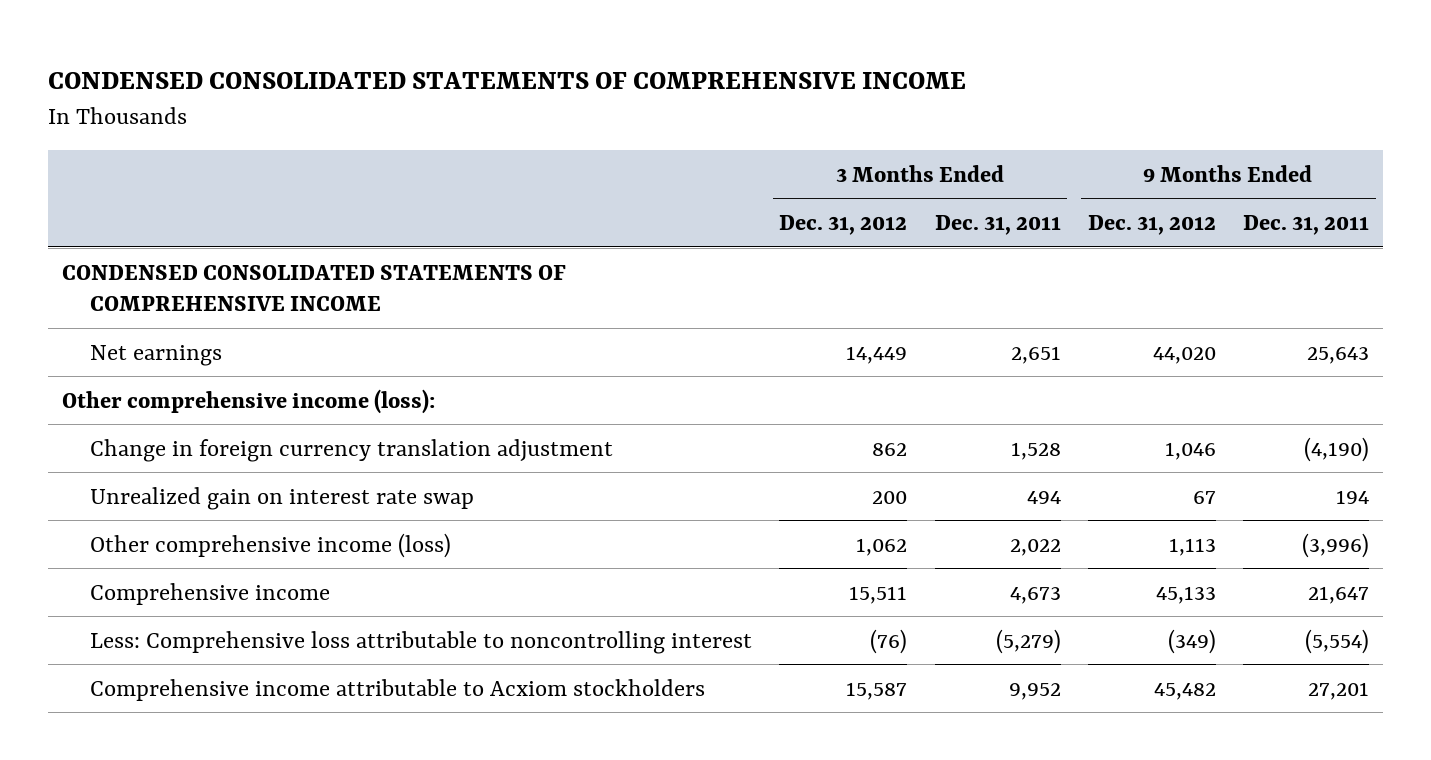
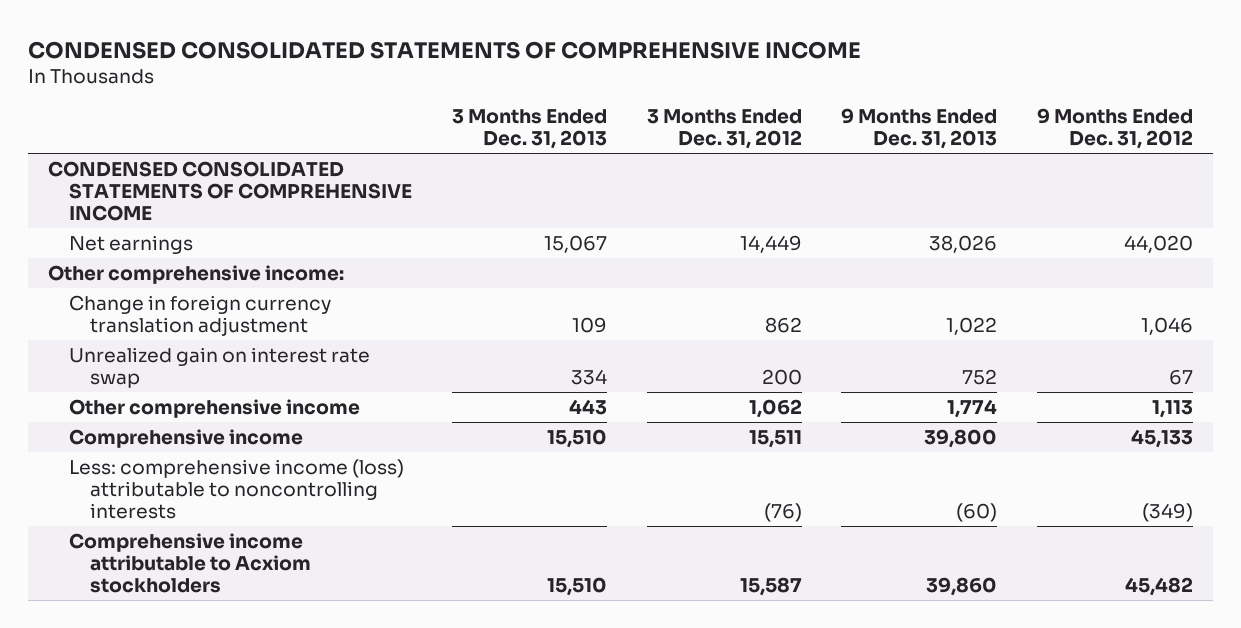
- | 3 Months Ended Dec. 31, 2012 | 3 Months Ended Dec. 31, 2011 | 9 Months Ended Dec. 31, 2012 | 9 Months Ended Dec. 31, 2011
+ | 3 Months Ended Dec. 31, 2013 | 3 Months Ended Dec. 31, 2012 | 9 Months Ended Dec. 31, 2013 | 9 Months Ended Dec. 31, 2012
- Other comprehensive income (loss):
+ Other comprehensive income:
- Other comprehensive income (loss) | 1,062 | 2,022 | 1,113 | (3,996)
+ Other comprehensive income | 443 | 1,062 | 1,774 | 1,113
- Less: Comprehensive loss attributable to noncontrolling interest | (76) | (5,279) | (349) | (5,554)
+ Less: comprehensive income (loss) attributable to noncontrolling interests | | (76) | (60) | (349)

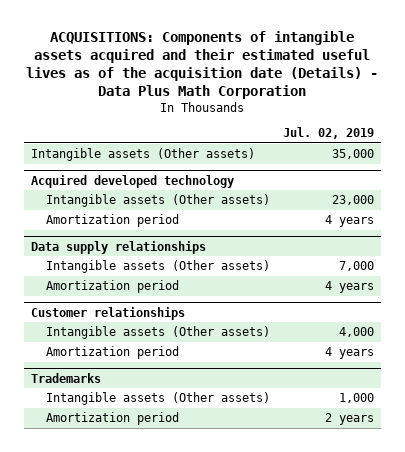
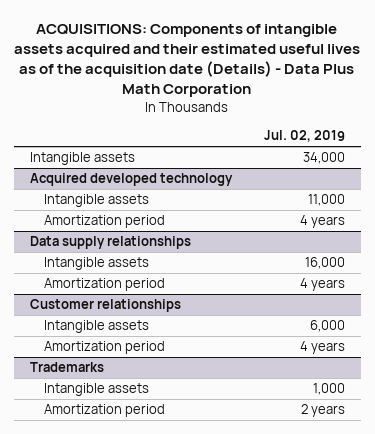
- Intangible assets (Other assets) | 35,000
+ Intangible assets | 34,000
@ Acquired developed technology
- Intangible assets (Other assets) | 23,000
+ Intangible assets | 11,000
@ Data supply relationships
- Intangible assets (Other assets) | 7,000
+ Intangible assets | 16,000
@ Customer relationships
- Intangible assets (Other assets) | 4,000
+ Intangible assets | 6,000
@ Trademarks
- Intangible assets (Other assets) | 1,000
+ Intangible assets | 1,000

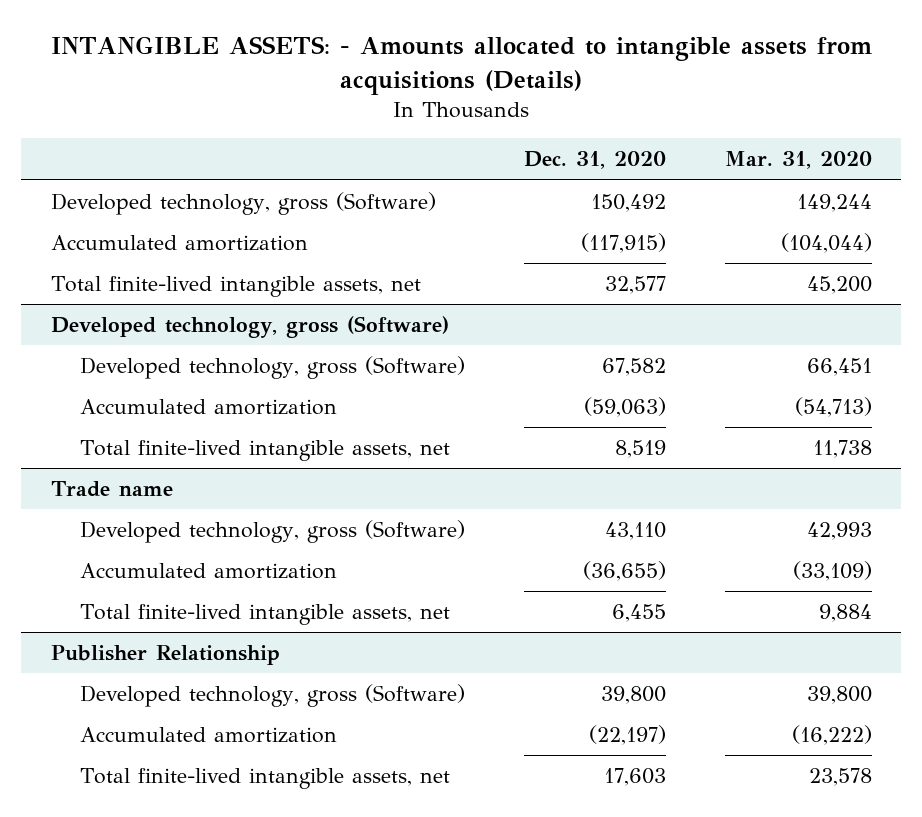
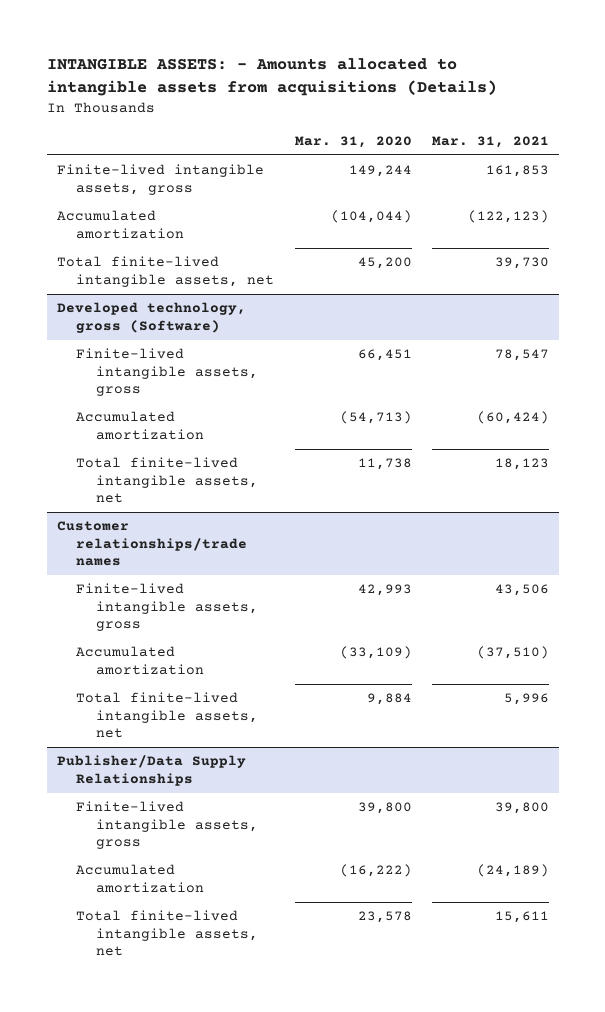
- | Dec. 31, 2020 | Mar. 31, 2020
+ | Mar. 31, 2020 | Mar. 31, 2021
- Developed technology, gross (Software) | 150,492 | 149,244
+ Finite-lived intangible assets, gross | 149,244 | 161,853
@ Developed technology, gross (Software)
- Developed technology, gross (Software) | 67,582 | 66,451
+ Finite-lived intangible assets, gross | 66,451 | 78,547
- Trade name
- Developed technology, gross (Software) | 43,110 | 42,993
+ Customer relationships/trade names
+ Finite-lived intangible assets, gross | 42,993 | 43,506
- Publisher Relationship
- Developed technology, gross (Software) | 39,800 | 39,800
+ Publisher/Data Supply Relationships
+ Finite-lived intangible assets, gross | 39,800 | 39,800

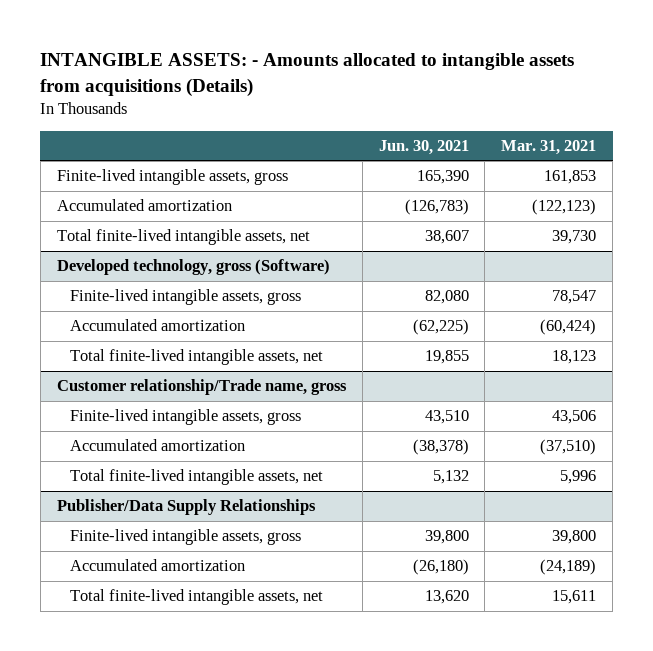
- | Mar. 31, 2020 | Mar. 31, 2021
+ | Jun. 30, 2021 | Mar. 31, 2021
- Customer relationships/trade names
+ Customer relationship/Trade name, gross

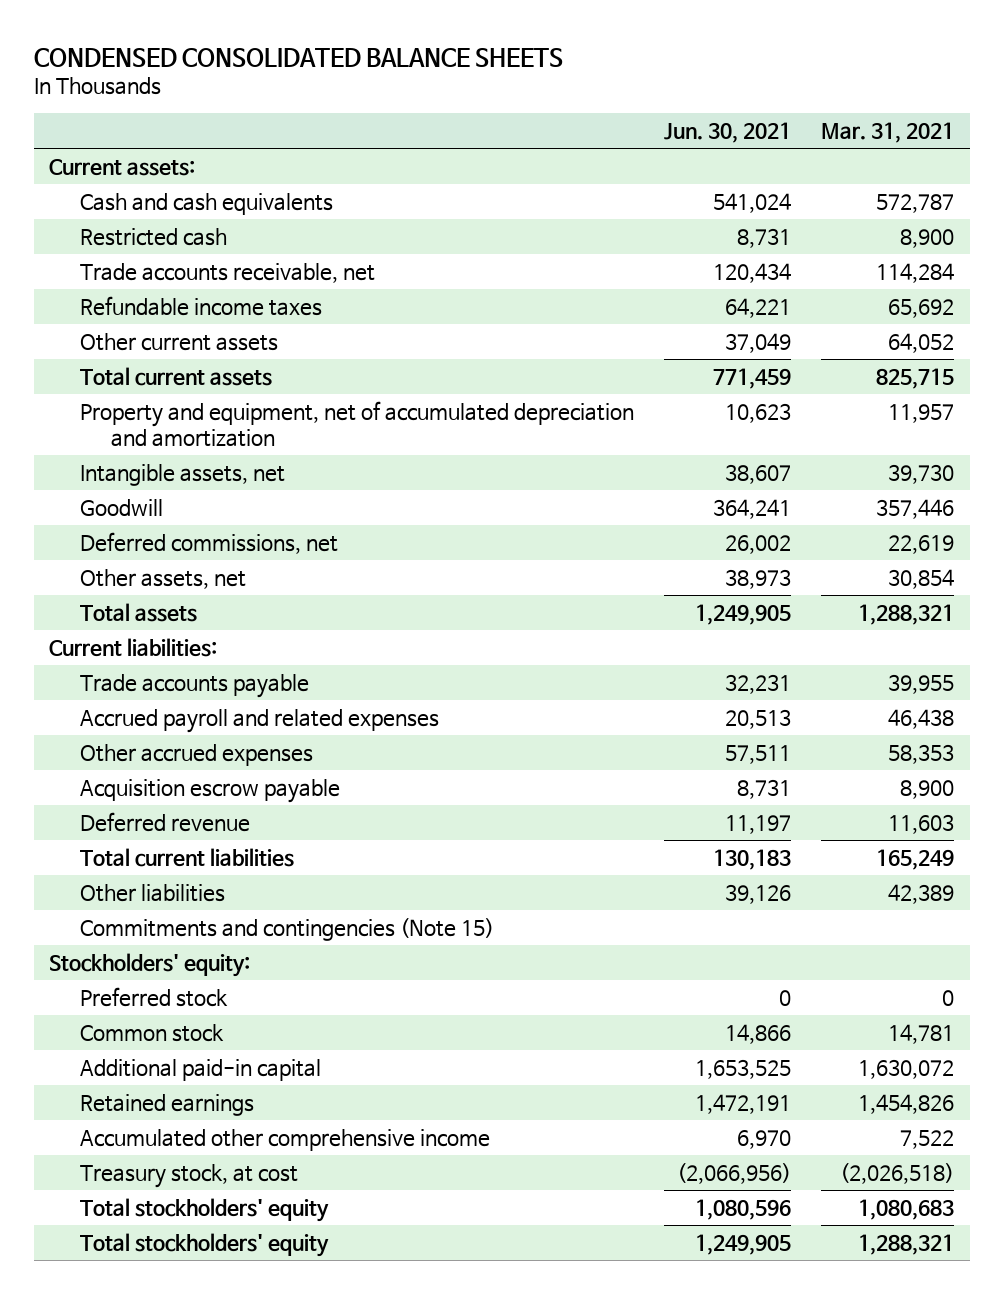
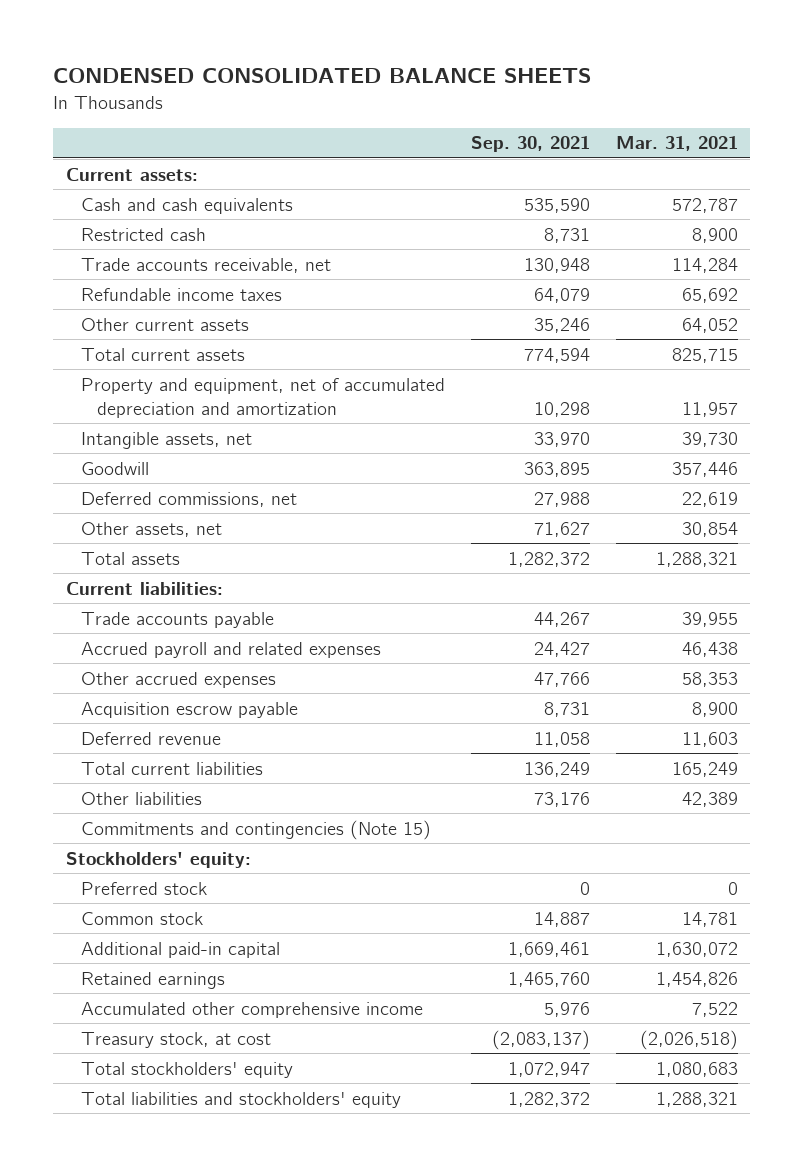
- | Jun. 30, 2021 | Mar. 31, 2021
+ | Sep. 30, 2021 | Mar. 31, 2021
- Total stockholders' equity | 1,249,905 | 1,288,321
+ Total liabilities and stockholders' equity | 1,282,372 | 1,288,321

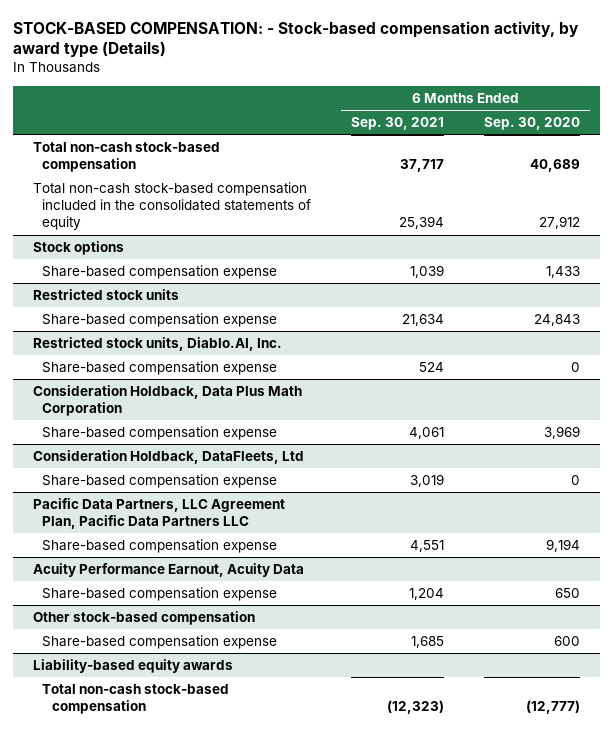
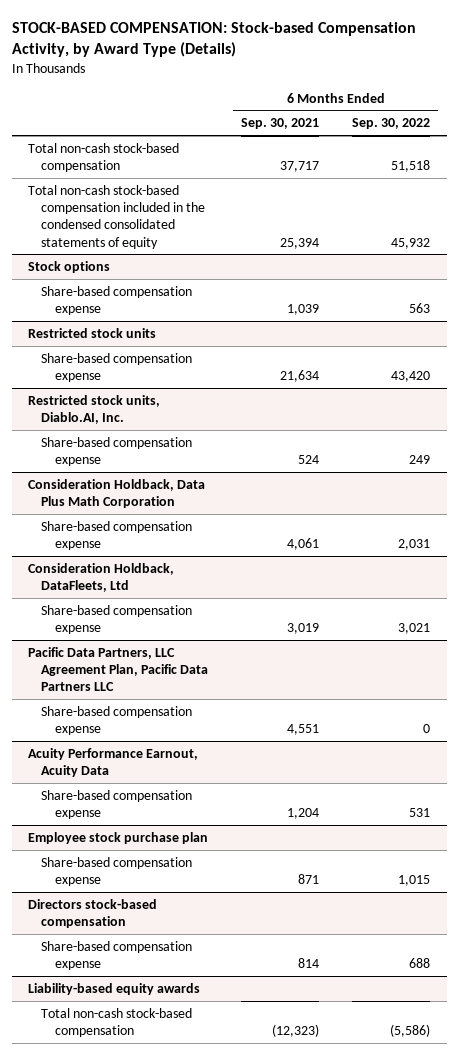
- STOCK-BASED COMPENSATION: - Stock-based compensation activity, by award type (Details)
+ STOCK-BASED COMPENSATION: Stock-based Compensation Activity, by Award Type (Details)
- | 6 Months Ended Sep. 30, 2021 | 6 Months Ended Sep. 30, 2020
+ | 6 Months Ended Sep. 30, 2021 | 6 Months Ended Sep. 30, 2022
- Total non-cash stock-based compensation included in the consolidated statements of equity | 25,394 | 27,912
+ Total non-cash stock-based compensation included in the condensed consolidated statements of equity | 25,394 | 45,932
- Other stock-based compensation
- Share-based compensation expense | 1,685 | 600
+ Employee stock purchase plan
+ Share-based compensation expense | 871 | 1,015
+ Directors stock-based compensation
+ Share-based compensation expense | 814 | 688

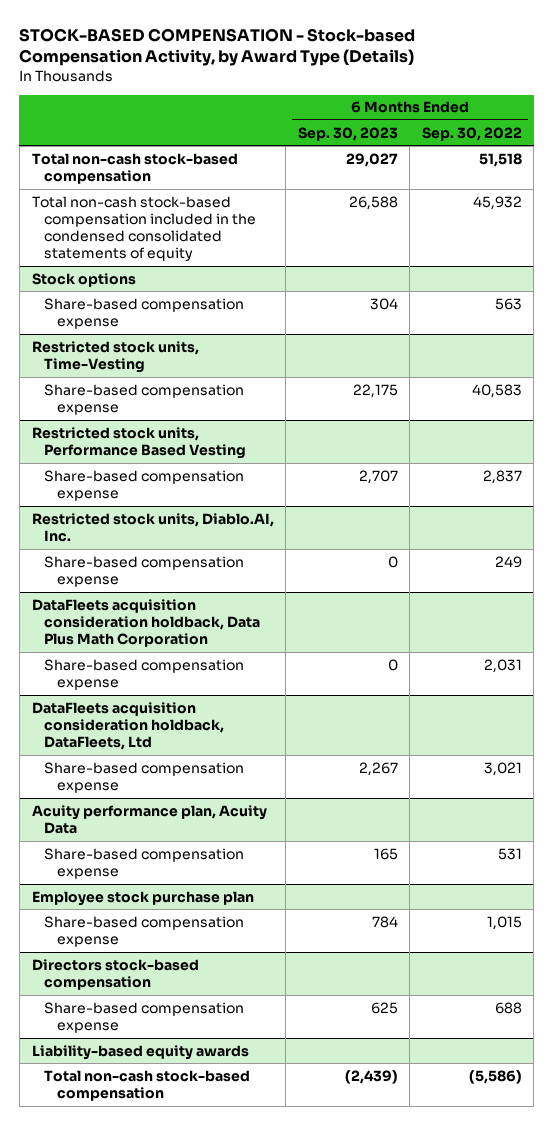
- STOCK-BASED COMPENSATION: Stock-based Compensation Activity, by Award Type (Details)
+ STOCK-BASED COMPENSATION - Stock-based Compensation Activity, by Award Type (Details)
- | 6 Months Ended Sep. 30, 2021 | 6 Months Ended Sep. 30, 2022
+ | 6 Months Ended Sep. 30, 2023 | 6 Months Ended Sep. 30, 2022
- Restricted stock units
- Share-based compensation expense | 21,634 | 43,420
+ Restricted stock units, Time-Vesting
+ Share-based compensation expense | 22,175 | 40,583
+ Restricted stock units, Performance Based Vesting
+ Share-based compensation expense | 2,707 | 2,837
- Consideration Holdback, Data Plus Math Corporation
+ DataFleets acquisition consideration holdback, Data Plus Math Corporation
- Consideration Holdback, DataFleets, Ltd
+ DataFleets acquisition consideration holdback, DataFleets, Ltd
- Pacific Data Partners, LLC Agreement Plan, Pacific Data Partners LLC
- Share-based compensation expense | 4,551 | 0
- Acuity Performance Earnout, Acuity Data
+ Acuity performance plan, Acuity Data

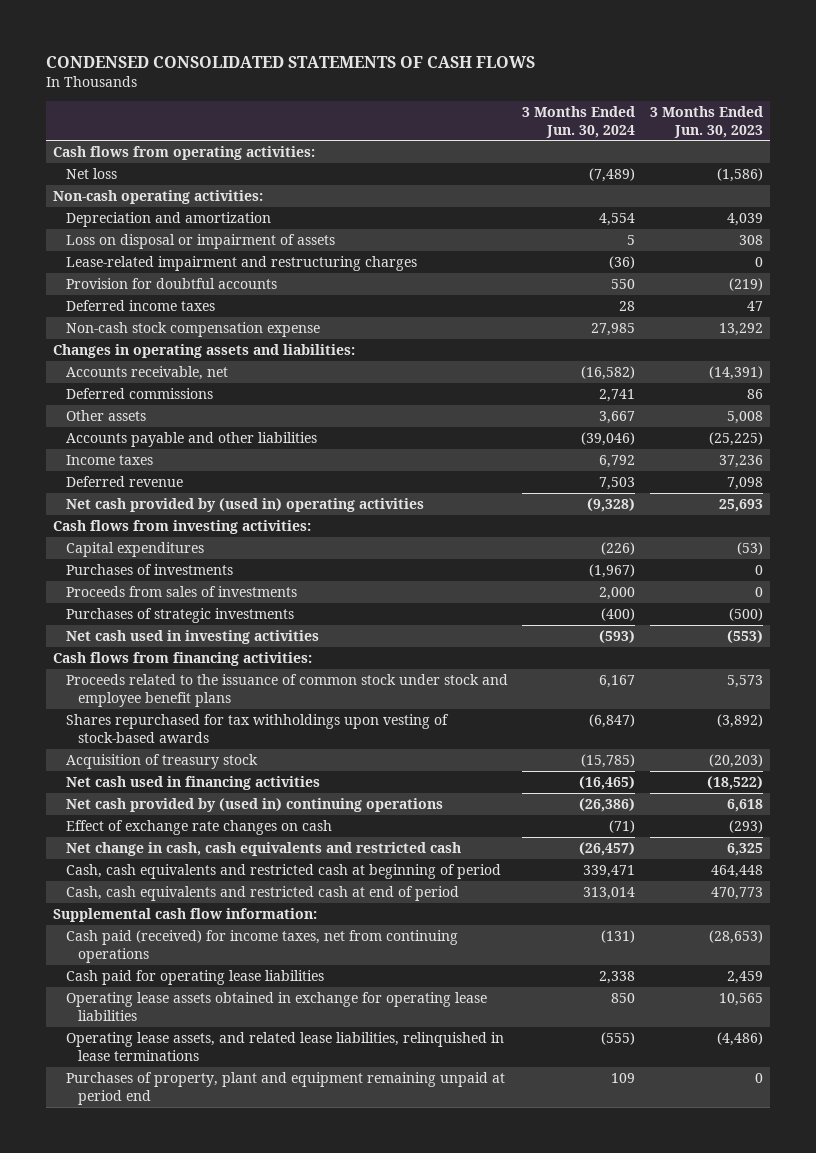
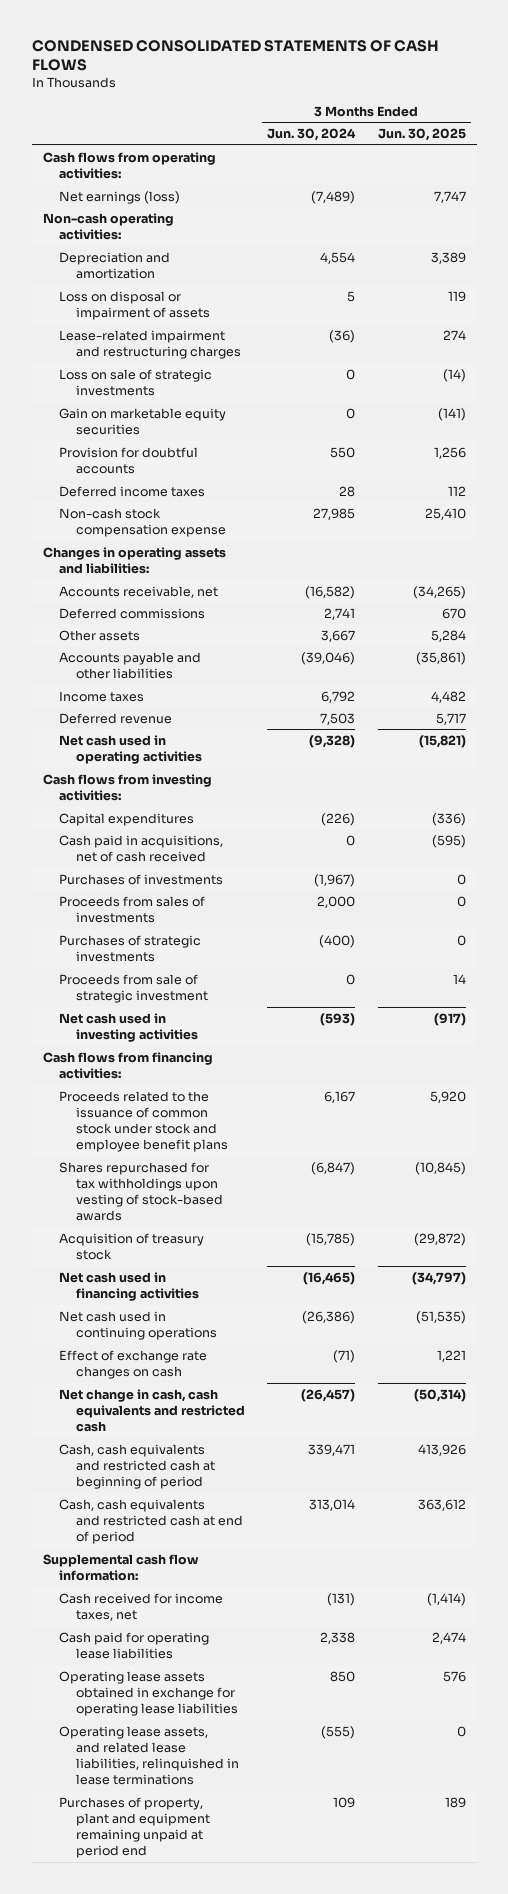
- | 3 Months Ended Jun. 30, 2024 | 3 Months Ended Jun. 30, 2023
+ | 3 Months Ended Jun. 30, 2024 | 3 Months Ended Jun. 30, 2025
- Net loss | (7,489) | (1,586)
+ Net earnings (loss) | (7,489) | 7,747
+ Loss on sale of strategic investments | 0 | (14)
+ Gain on marketable equity securities | 0 | (141)
- Net cash provided by (used in) operating activities | (9,328) | 25,693
+ Net cash used in operating activities | (9,328) | (15,821)
+ Cash paid in acquisitions, net of cash received | 0 | (595)
+ Proceeds from sale of strategic investment | 0 | 14
- Net cash provided by (used in) continuing operations | (26,386) | 6,618
+ Net cash used in continuing operations | (26,386) | (51,535)
- Cash paid (received) for income taxes, net from continuing operations | (131) | (28,653)
+ Cash received for income taxes, net | (131) | (1,414)

